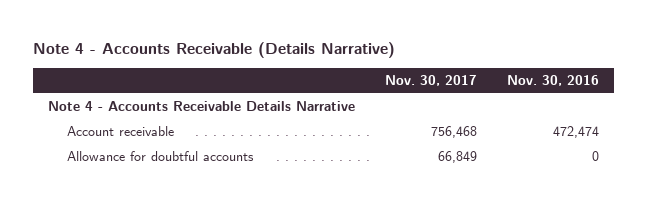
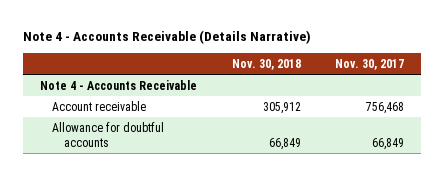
- | Nov. 30, 2017 | Nov. 30, 2016
+ | Nov. 30, 2018 | Nov. 30, 2017
- Note 4 - Accounts Receivable Details Narrative
+ Note 4 - Accounts Receivable

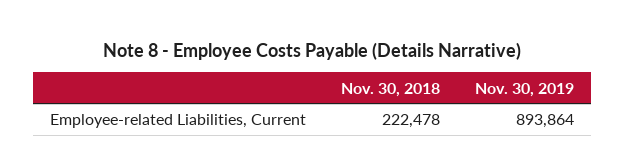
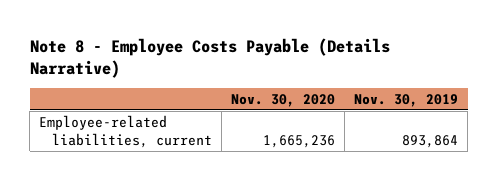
- | Nov. 30, 2018 | Nov. 30, 2019
+ | Nov. 30, 2020 | Nov. 30, 2019
- Employee-related Liabilities, Current | 222,478 | 893,864
+ Employee-related liabilities, current | 1,665,236 | 893,864

